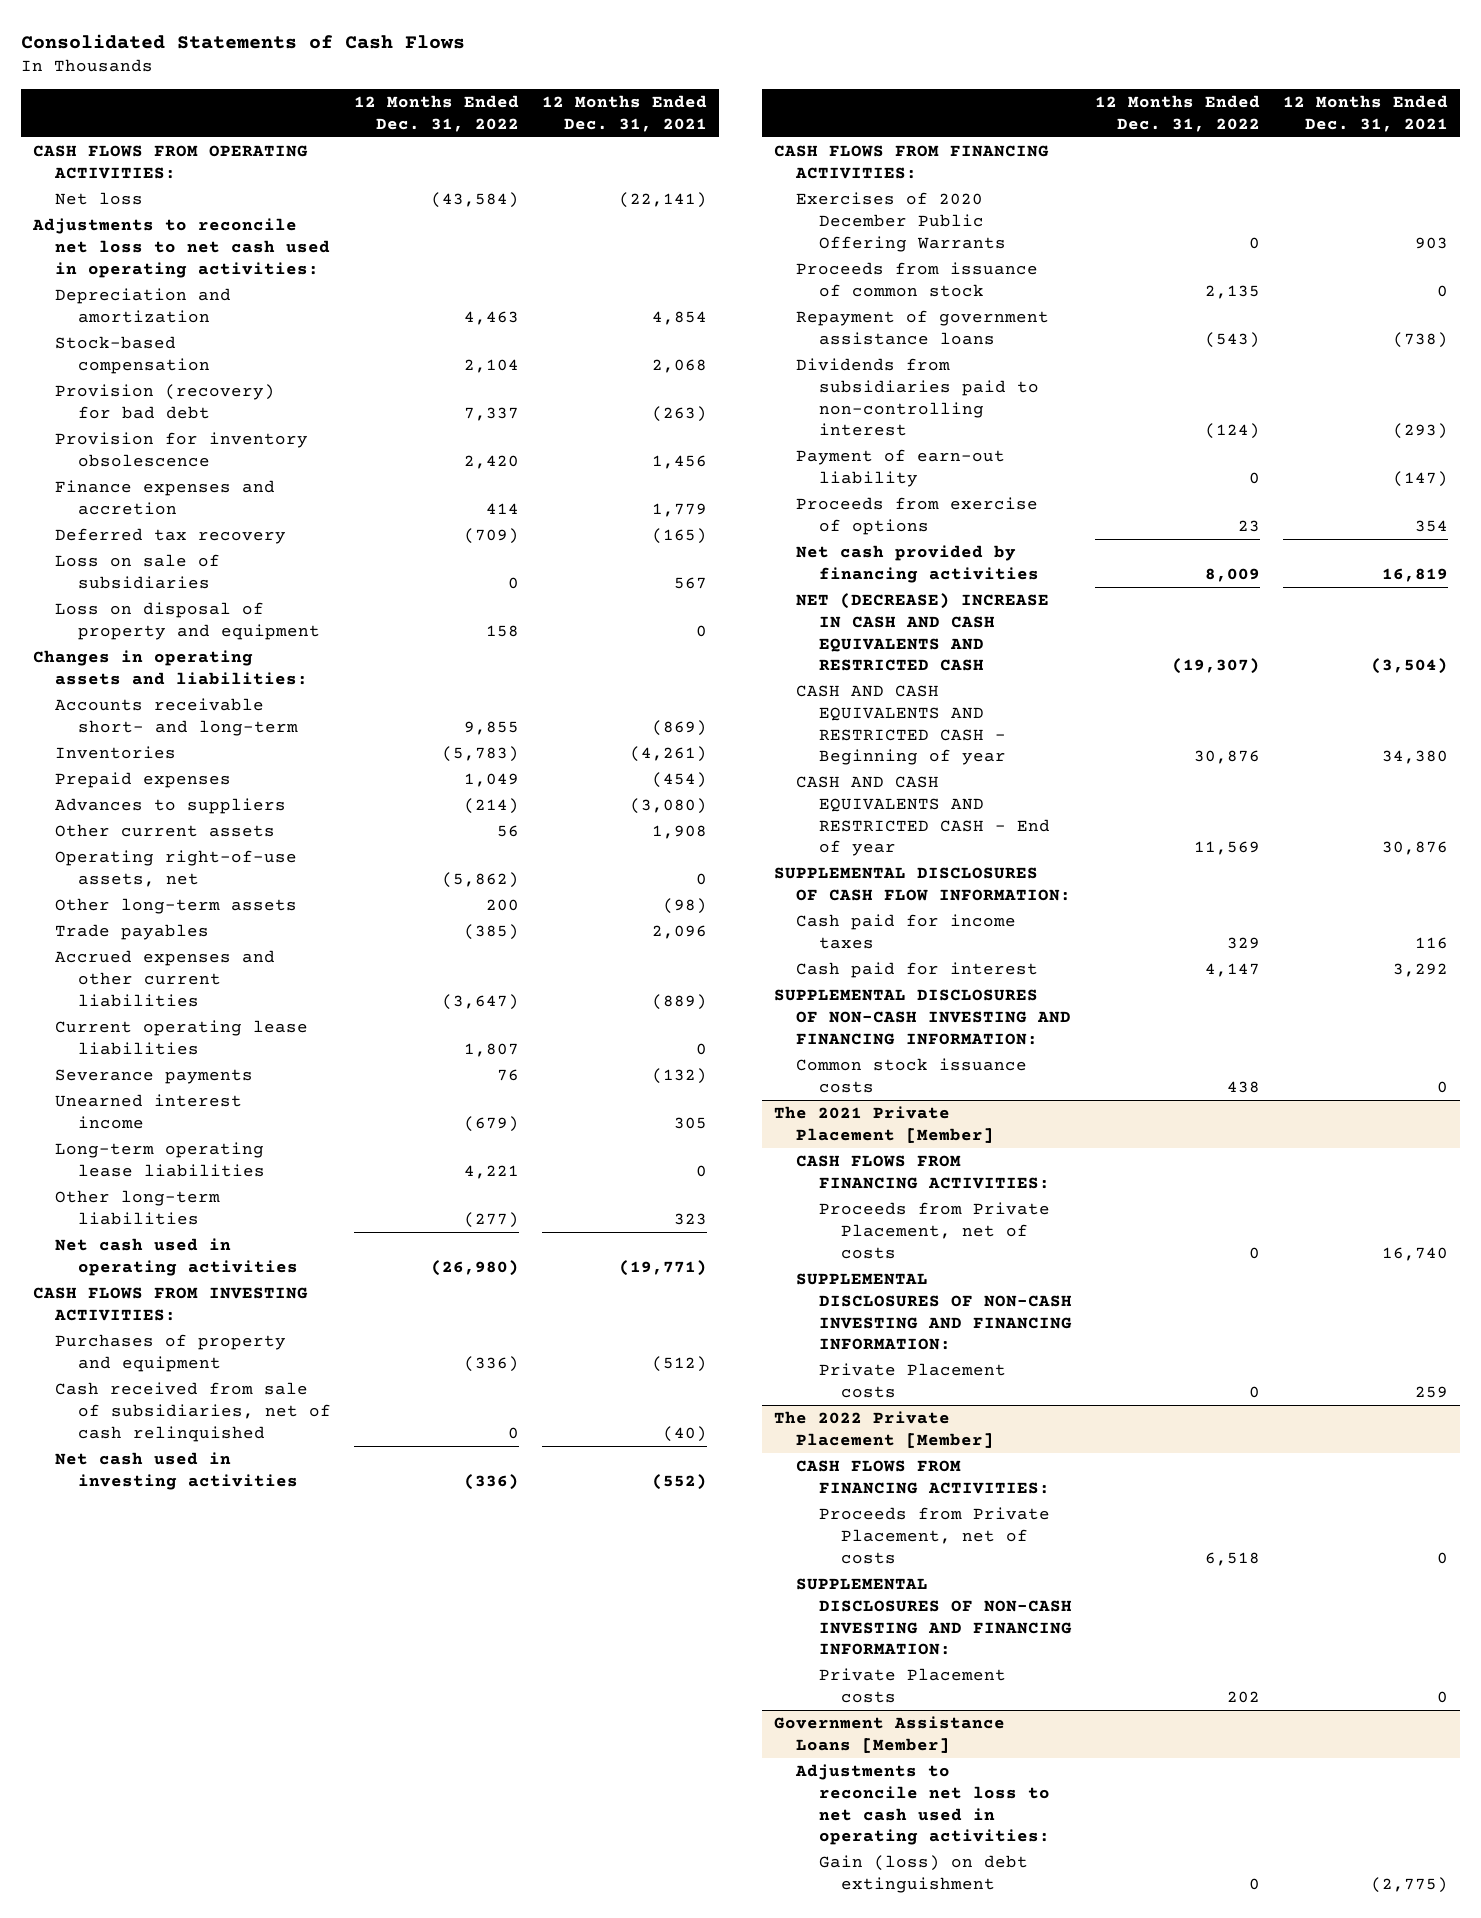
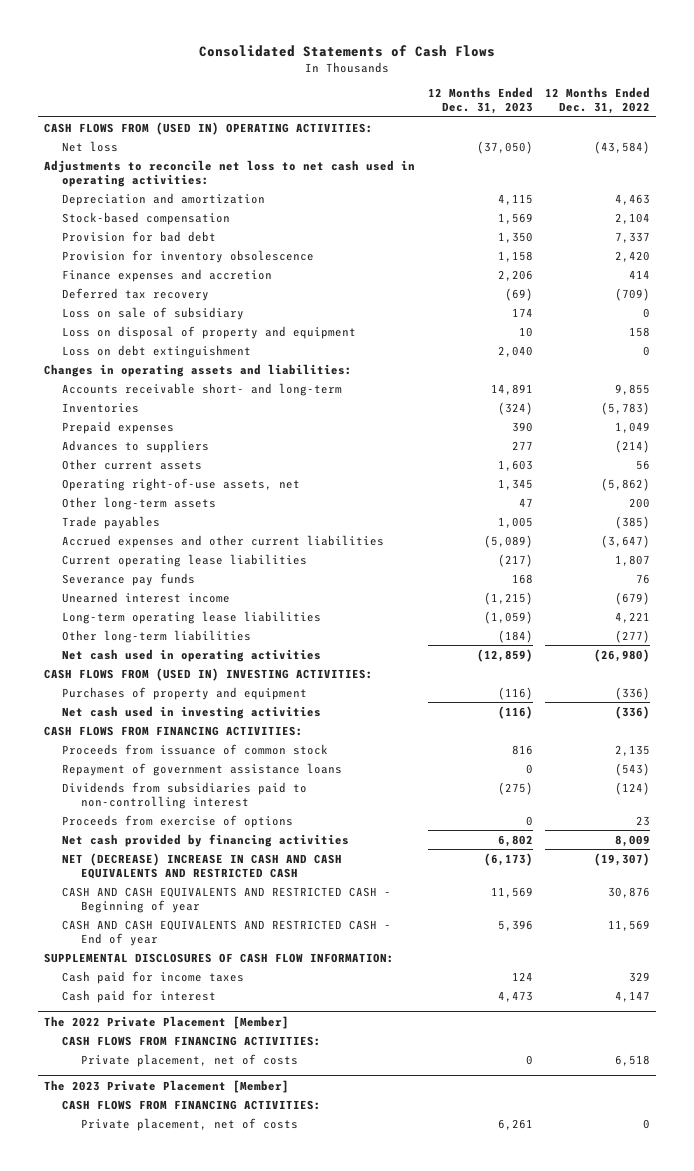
- | 12 Months Ended Dec. 31, 2022 | 12 Months Ended Dec. 31, 2021
+ | 12 Months Ended Dec. 31, 2023 | 12 Months Ended Dec. 31, 2022
- CASH FLOWS FROM OPERATING ACTIVITIES:
+ CASH FLOWS FROM (USED IN) OPERATING ACTIVITIES:
- Provision (recovery) for bad debt | 7,337 | (263)
+ Provision for bad debt | 1,350 | 7,337
- Loss on sale of subsidiaries | 0 | 567
+ Loss on sale of subsidiary | 174 | 0
+ Loss on debt extinguishment | 2,040 | 0
- Severance payments | 76 | (132)
+ Severance pay funds | 168 | 76
- CASH FLOWS FROM INVESTING ACTIVITIES:
+ CASH FLOWS FROM (USED IN) INVESTING ACTIVITIES:
- Cash received from sale of subsidiaries, net of cash relinquished | 0 | (40)
- Exercises of 2020 December Public Offering Warrants | 0 | 903
- Payment of earn-out liability | 0 | (147)
- SUPPLEMENTAL DISCLOSURES OF NON-CASH INVESTING AND FINANCING INFORMATION:
- Common stock issuance costs | 438 | 0
- The 2021 Private Placement [Member]
- CASH FLOWS FROM FINANCING ACTIVITIES:
- Proceeds from Private Placement, net of costs | 0 | 16,740
- SUPPLEMENTAL DISCLOSURES OF NON-CASH INVESTING AND FINANCING INFORMATION:
- Private Placement costs | 0 | 259
@ The 2022 Private Placement [Member]
- Proceeds from Private Placement, net of costs | 6,518 | 0
- SUPPLEMENTAL DISCLOSURES OF NON-CASH INVESTING AND FINANCING INFORMATION:
- Private Placement costs | 202 | 0
- Government Assistance Loans [Member]
- Adjustments to reconcile net loss to net cash used in operating activities:
- Gain (loss) on debt extinguishment | 0 | (2,775)
@ The 2022 Private Placement [Member]
+ Private placement, net of costs | 0 | 6,518
+ The 2023 Private Placement [Member]
+ CASH FLOWS FROM FINANCING ACTIVITIES:
+ Private placement, net of costs | 6,261 | 0

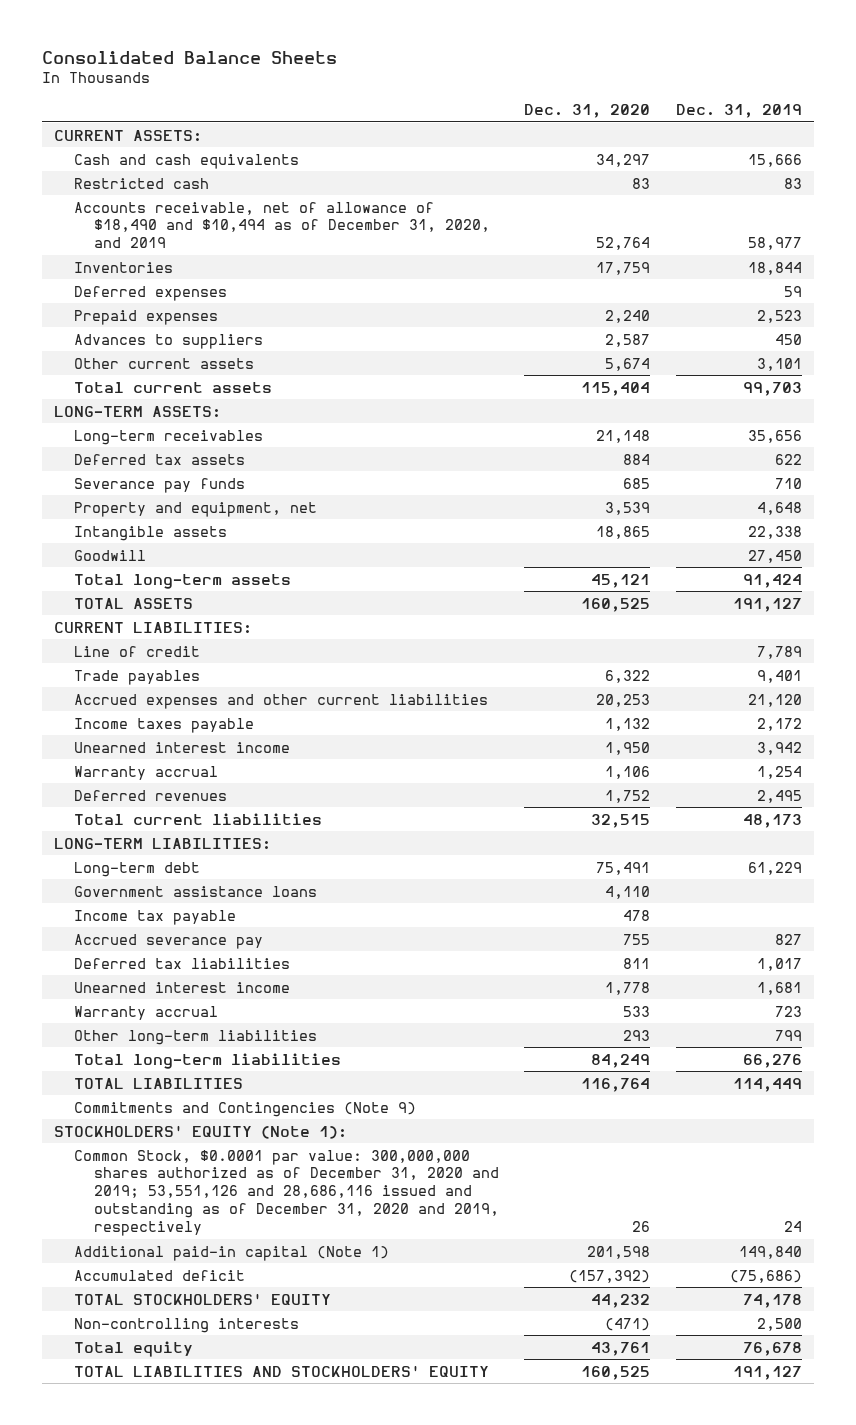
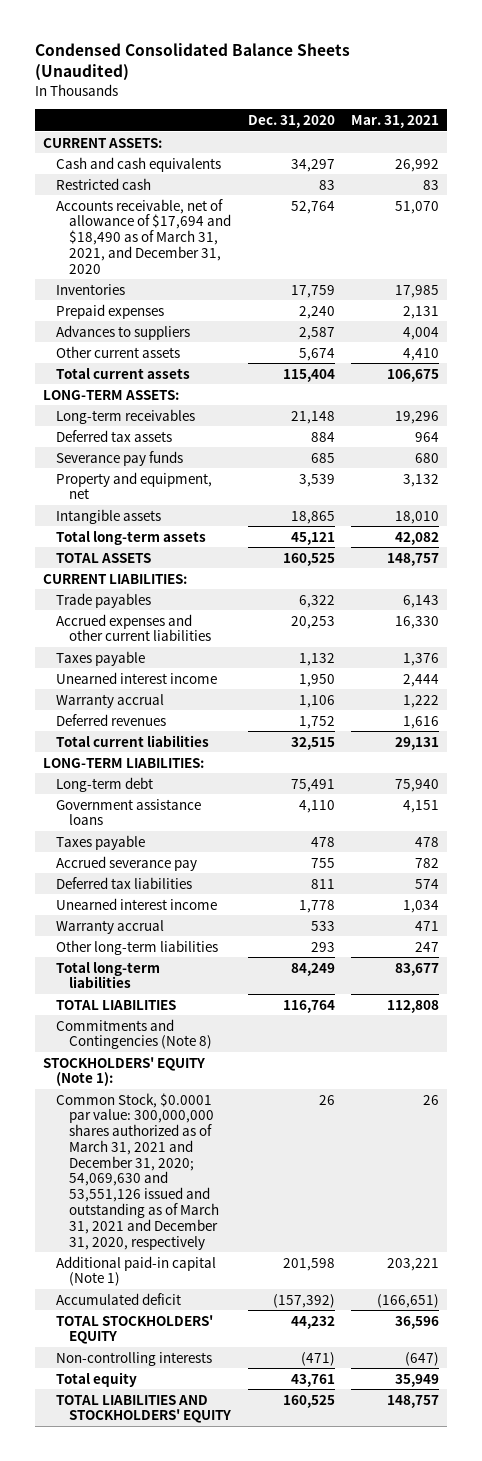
- Consolidated Balance Sheets
+ Condensed Consolidated Balance Sheets (Unaudited)
- | Dec. 31, 2020 | Dec. 31, 2019
+ | Dec. 31, 2020 | Mar. 31, 2021
- Accounts receivable, net of allowance of $18,490 and $10,494 as of December 31, 2020, and 2019 | 52,764 | 58,977
+ Accounts receivable, net of allowance of $17,694 and $18,490 as of March 31, 2021, and December 31, 2020 | 52,764 | 51,070
- Deferred expenses | | 59
- Goodwill | | 27,450
- Line of credit | | 7,789
- Income taxes payable | 1,132 | 2,172
+ Taxes payable | 1,132 | 1,376
- Income tax payable | 478 |
+ Taxes payable | 478 | 478
- Commitments and Contingencies (Note 9)
+ Commitments and Contingencies (Note 8)
- Common Stock, $0.0001 par value: 300,000,000 shares authorized as of December 31, 2020 and 2019; 53,551,126 and 28,686,116 issued and outstanding as of December 31, 2020 and 2019, respectively | 26 | 24
+ Common Stock, $0.0001 par value: 300,000,000 shares authorized as of March 31, 2021 and December 31, 2020; 54,069,630 and 53,551,126 issued and outstanding as of March 31, 2021 and December 31, 2020, respectively | 26 | 26

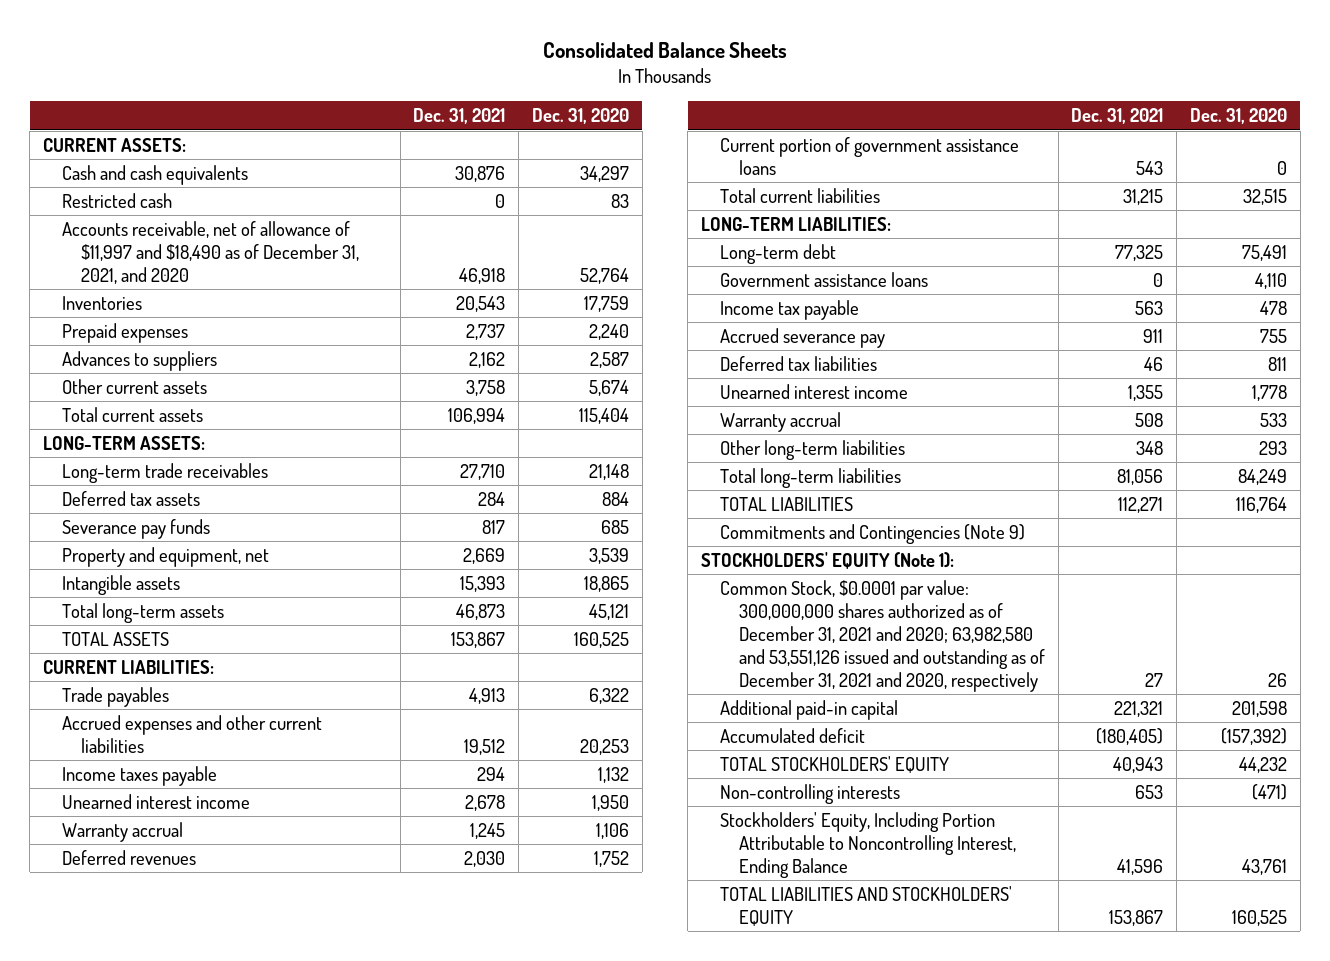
- Condensed Consolidated Balance Sheets (Unaudited)
+ Consolidated Balance Sheets
- | Dec. 31, 2020 | Mar. 31, 2021
+ | Dec. 31, 2021 | Dec. 31, 2020
- Accounts receivable, net of allowance of $17,694 and $18,490 as of March 31, 2021, and December 31, 2020 | 52,764 | 51,070
+ Accounts receivable, net of allowance of $11,997 and $18,490 as of December 31, 2021, and 2020 | 46,918 | 52,764
- Long-term receivables | 21,148 | 19,296
+ Long-term trade receivables | 27,710 | 21,148
- Taxes payable | 1,132 | 1,376
+ Income taxes payable | 294 | 1,132
+ Current portion of government assistance loans | 543 | 0
- Taxes payable | 478 | 478
+ Income tax payable | 563 | 478
- Commitments and Contingencies (Note 8)
+ Commitments and Contingencies (Note 9)
- Common Stock, $0.0001 par value: 300,000,000 shares authorized as of March 31, 2021 and December 31, 2020; 54,069,630 and 53,551,126 issued and outstanding as of March 31, 2021 and December 31, 2020, respectively | 26 | 26
- Additional paid-in capital (Note 1) | 201,598 | 203,221
+ Common Stock, $0.0001 par value: 300,000,000 shares authorized as of December 31, 2021 and 2020; 63,982,580 and 53,551,126 issued and outstanding as of December 31, 2021 and 2020, respectively | 27 | 26
+ Additional paid-in capital | 221,321 | 201,598
- Total equity | 43,761 | 35,949
+ Stockholders' Equity, Including Portion Attributable to Noncontrolling Interest, Ending Balance | 41,596 | 43,761

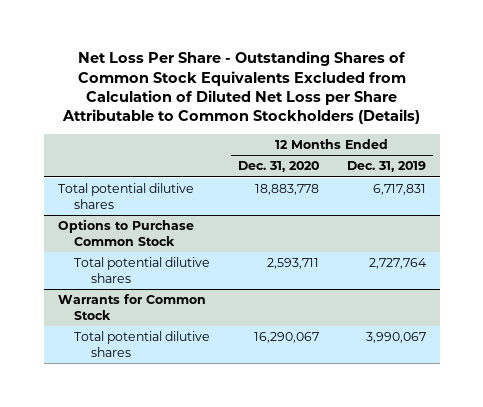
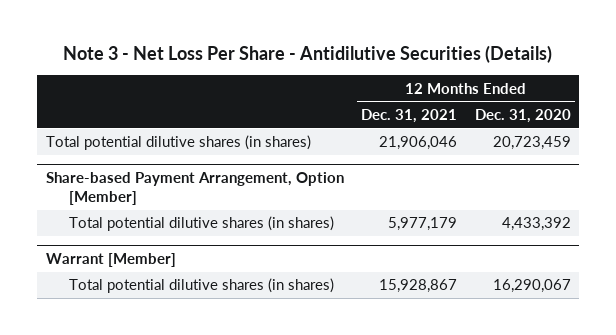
- Net Loss Per Share - Outstanding Shares of Common Stock Equivalents Excluded from Calculation of Diluted Net Loss per Share Attributable to Common Stockholders (Details)
+ Note 3 - Net Loss Per Share - Antidilutive Securities (Details)
- | 12 Months Ended Dec. 31, 2020 | 12 Months Ended Dec. 31, 2019
+ | 12 Months Ended Dec. 31, 2021 | 12 Months Ended Dec. 31, 2020
- Total potential dilutive shares | 18,883,778 | 6,717,831
- Options to Purchase Common Stock
- Total potential dilutive shares | 2,593,711 | 2,727,764
- Warrants for Common Stock
- Total potential dilutive shares | 16,290,067 | 3,990,067
+ Total potential dilutive shares (in shares) | 21,906,046 | 20,723,459
+ Share-based Payment Arrangement, Option [Member]
+ Total potential dilutive shares (in shares) | 5,977,179 | 4,433,392
+ Warrant [Member]
+ Total potential dilutive shares (in shares) | 15,928,867 | 16,290,067

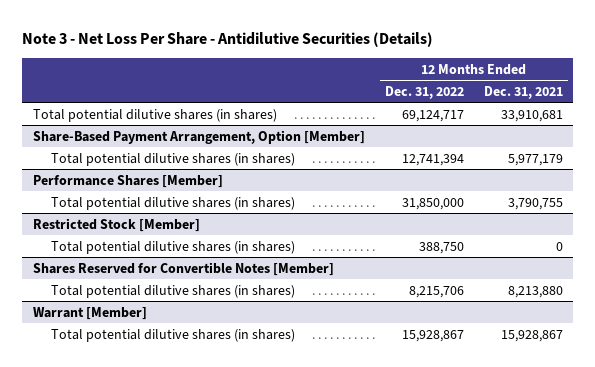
- | 12 Months Ended Dec. 31, 2021 | 12 Months Ended Dec. 31, 2020
+ | 12 Months Ended Dec. 31, 2022 | 12 Months Ended Dec. 31, 2021
- Total potential dilutive shares (in shares) | 21,906,046 | 20,723,459
- Share-based Payment Arrangement, Option [Member]
+ Total potential dilutive shares (in shares) | 69,124,717 | 33,910,681
+ Share-Based Payment Arrangement, Option [Member]
+ Performance Shares [Member]
+ Total potential dilutive shares (in shares) | 31,850,000 | 3,790,755
+ Restricted Stock [Member]
+ Total potential dilutive shares (in shares) | 388,750 | 0
+ Shares Reserved for Convertible Notes [Member]
+ Total potential dilutive shares (in shares) | 8,215,706 | 8,213,880

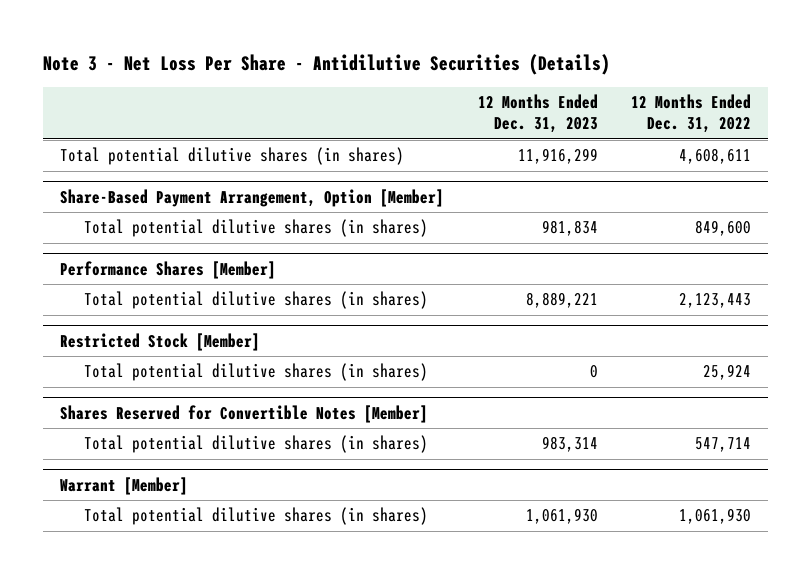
- | 12 Months Ended Dec. 31, 2022 | 12 Months Ended Dec. 31, 2021
+ | 12 Months Ended Dec. 31, 2023 | 12 Months Ended Dec. 31, 2022
- Total potential dilutive shares (in shares) | 69,124,717 | 33,910,681
+ Total potential dilutive shares (in shares) | 11,916,299 | 4,608,611
@ Share-Based Payment Arrangement, Option [Member]
- Total potential dilutive shares (in shares) | 12,741,394 | 5,977,179
+ Total potential dilutive shares (in shares) | 981,834 | 849,600
@ Performance Shares [Member]
- Total potential dilutive shares (in shares) | 31,850,000 | 3,790,755
+ Total potential dilutive shares (in shares) | 8,889,221 | 2,123,443
@ Restricted Stock [Member]
- Total potential dilutive shares (in shares) | 388,750 | 0
+ Total potential dilutive shares (in shares) | 0 | 25,924
@ Shares Reserved for Convertible Notes [Member]
- Total potential dilutive shares (in shares) | 8,215,706 | 8,213,880
+ Total potential dilutive shares (in shares) | 983,314 | 547,714
@ Warrant [Member]
- Total potential dilutive shares (in shares) | 15,928,867 | 15,928,867
+ Total potential dilutive shares (in shares) | 1,061,930 | 1,061,930

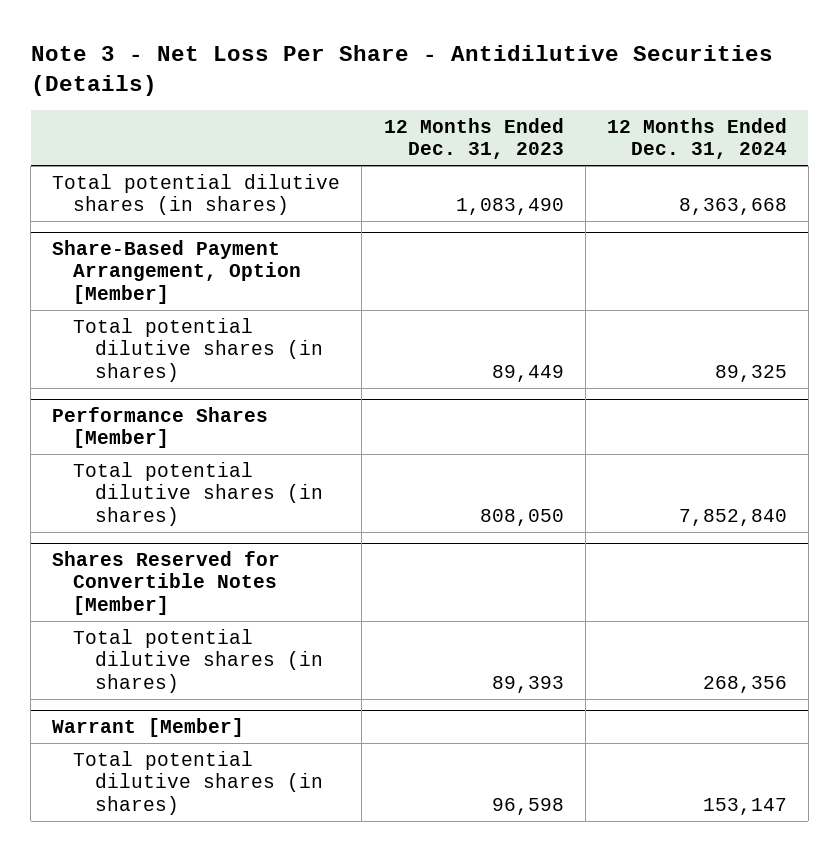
- | 12 Months Ended Dec. 31, 2023 | 12 Months Ended Dec. 31, 2022
+ | 12 Months Ended Dec. 31, 2023 | 12 Months Ended Dec. 31, 2024
- Total potential dilutive shares (in shares) | 11,916,299 | 4,608,611
+ Total potential dilutive shares (in shares) | 1,083,490 | 8,363,668
@ Share-Based Payment Arrangement, Option [Member]
- Total potential dilutive shares (in shares) | 981,834 | 849,600
+ Total potential dilutive shares (in shares) | 89,449 | 89,325
@ Performance Shares [Member]
- Total potential dilutive shares (in shares) | 8,889,221 | 2,123,443
- Restricted Stock [Member]
- Total potential dilutive shares (in shares) | 0 | 25,924
@ Performance Shares [Member]
+ Total potential dilutive shares (in shares) | 808,050 | 7,852,840
@ Shares Reserved for Convertible Notes [Member]
- Total potential dilutive shares (in shares) | 983,314 | 547,714
+ Total potential dilutive shares (in shares) | 89,393 | 268,356
@ Warrant [Member]
- Total potential dilutive shares (in shares) | 1,061,930 | 1,061,930
+ Total potential dilutive shares (in shares) | 96,598 | 153,147

